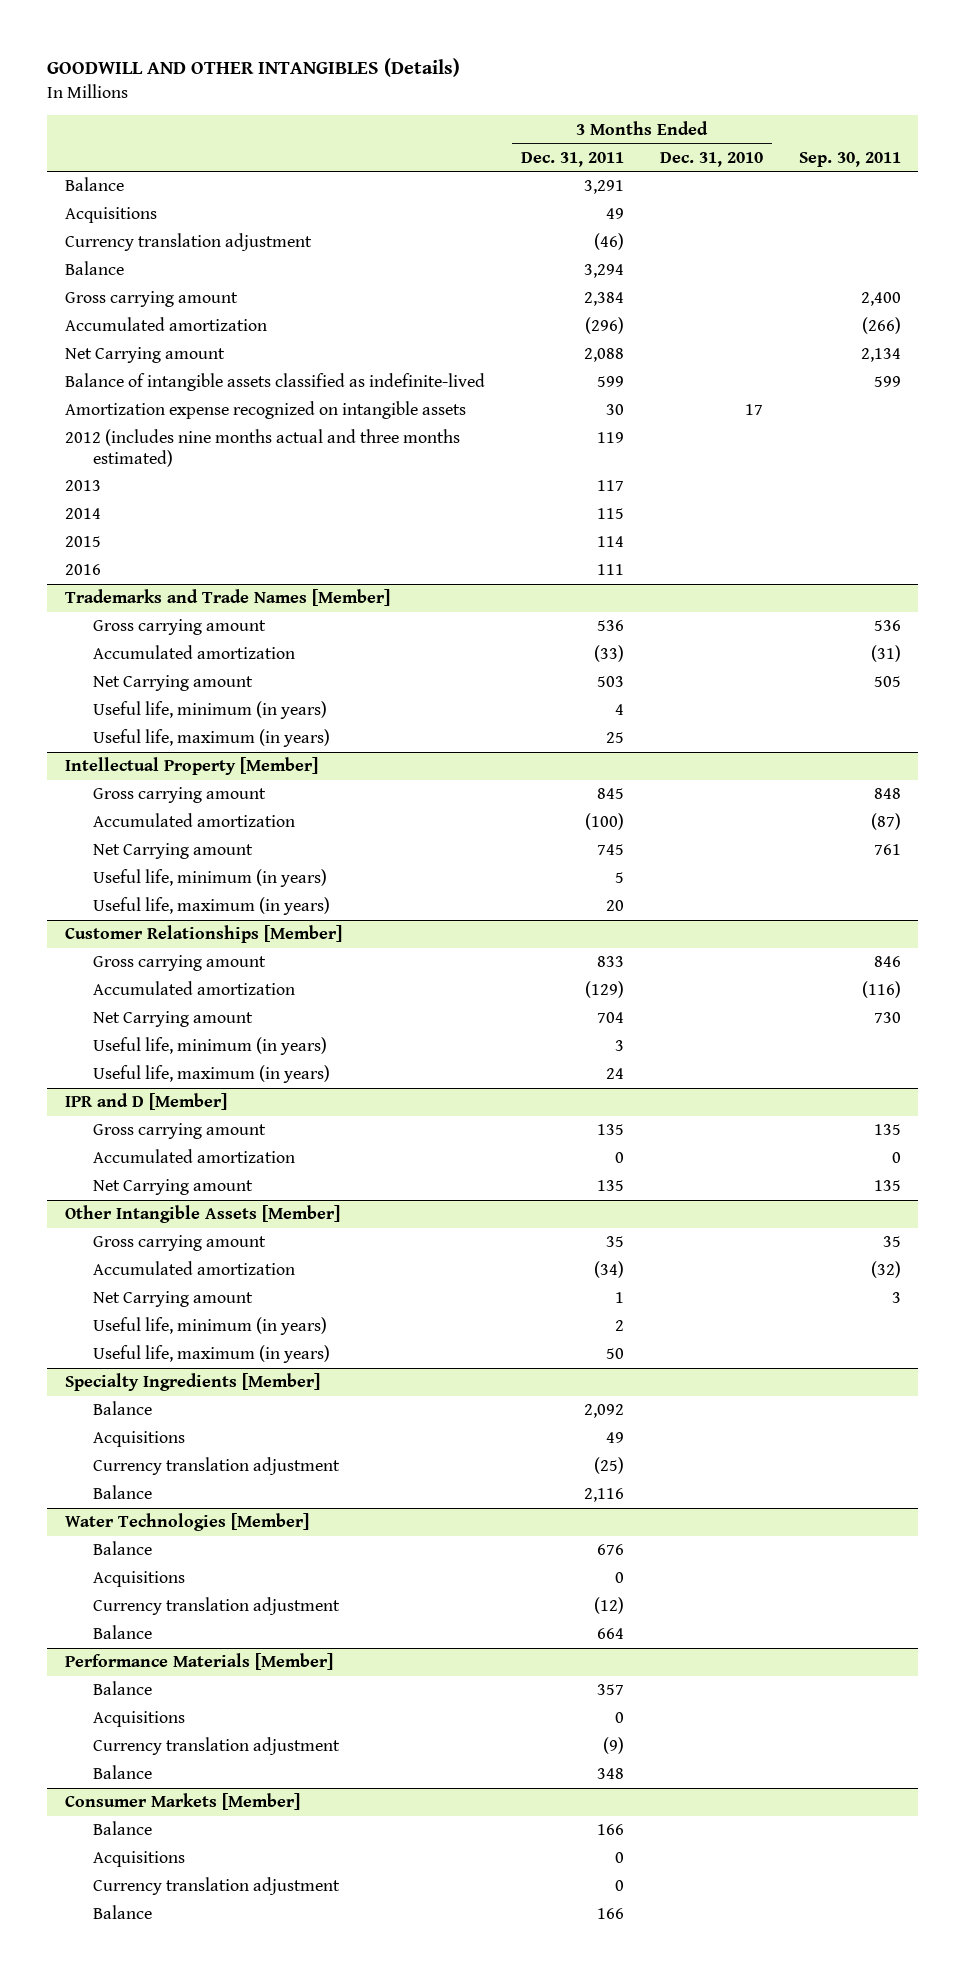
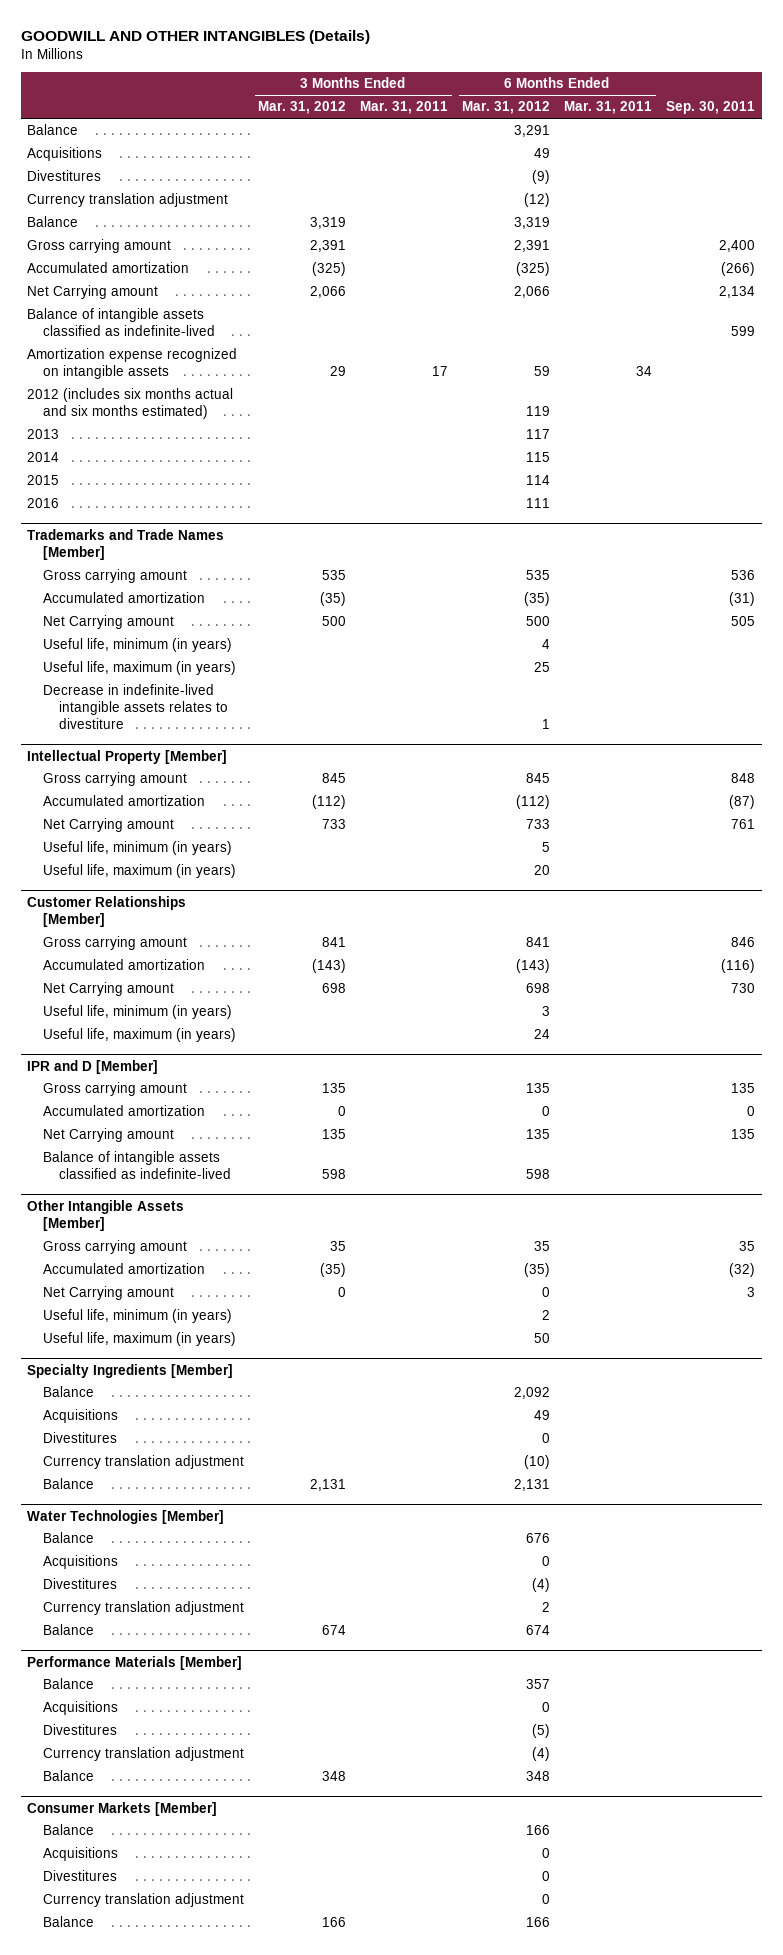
- | 3 Months Ended Dec. 31, 2011 | 3 Months Ended Dec. 31, 2010 | Sep. 30, 2011
+ | 3 Months Ended Mar. 31, 2012 | 3 Months Ended Mar. 31, 2011 | 6 Months Ended Mar. 31, 2012 | 6 Months Ended Mar. 31, 2011 | Sep. 30, 2011
+ Divestitures | | | (9) | |
- 2012 (includes nine months actual and three months estimated) | 119 | |
+ 2012 (includes six months actual and six months estimated) | | | 119 | |
@ Trademarks and Trade Names [Member]
+ Decrease in indefinite-lived intangible assets relates to divestiture | | | 1 | |
@ IPR and D [Member]
+ Balance of intangible assets classified as indefinite-lived | 598 | | 598 | |
@ Specialty Ingredients [Member]
+ Divestitures | | | 0 | |
@ Water Technologies [Member]
+ Divestitures | | | (4) | |
@ Performance Materials [Member]
+ Divestitures | | | (5) | |
@ Consumer Markets [Member]
+ Divestitures | | | 0 | |

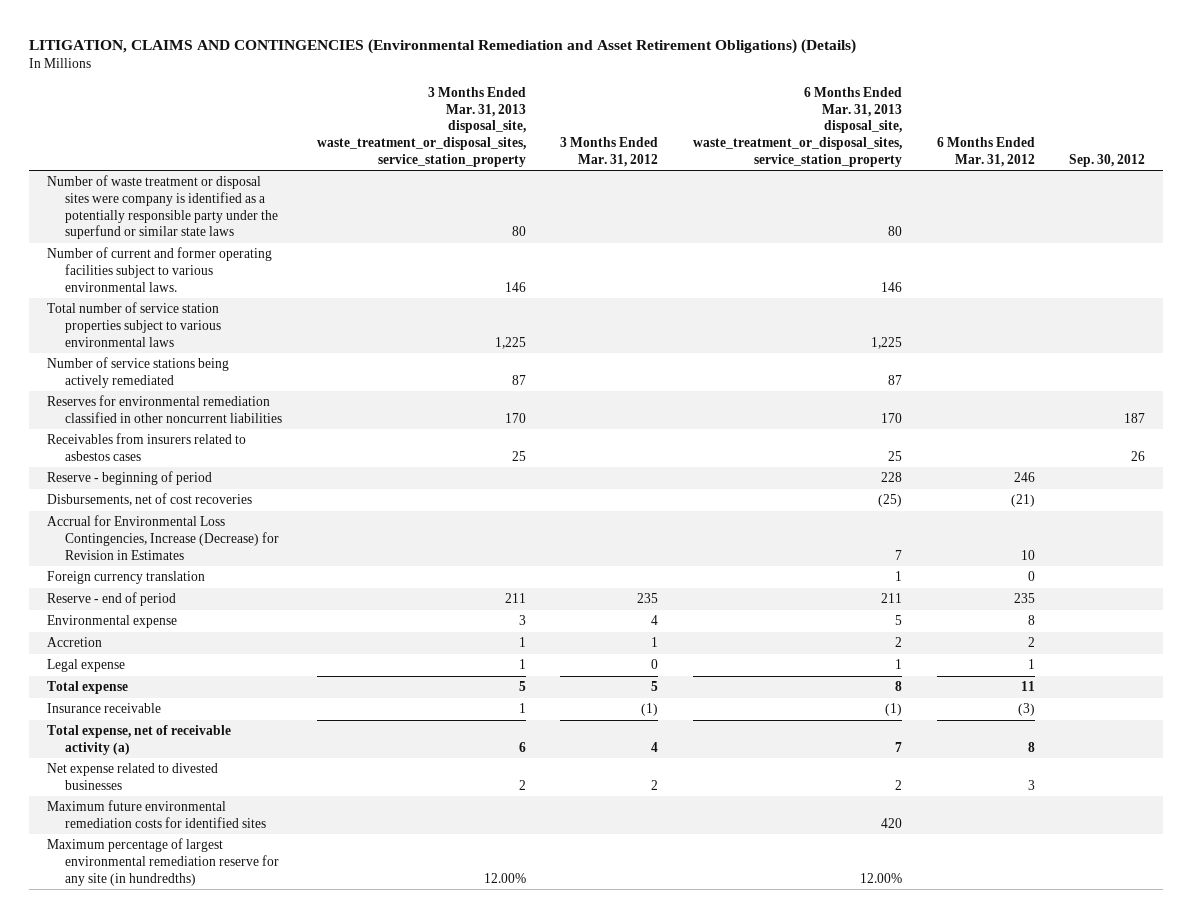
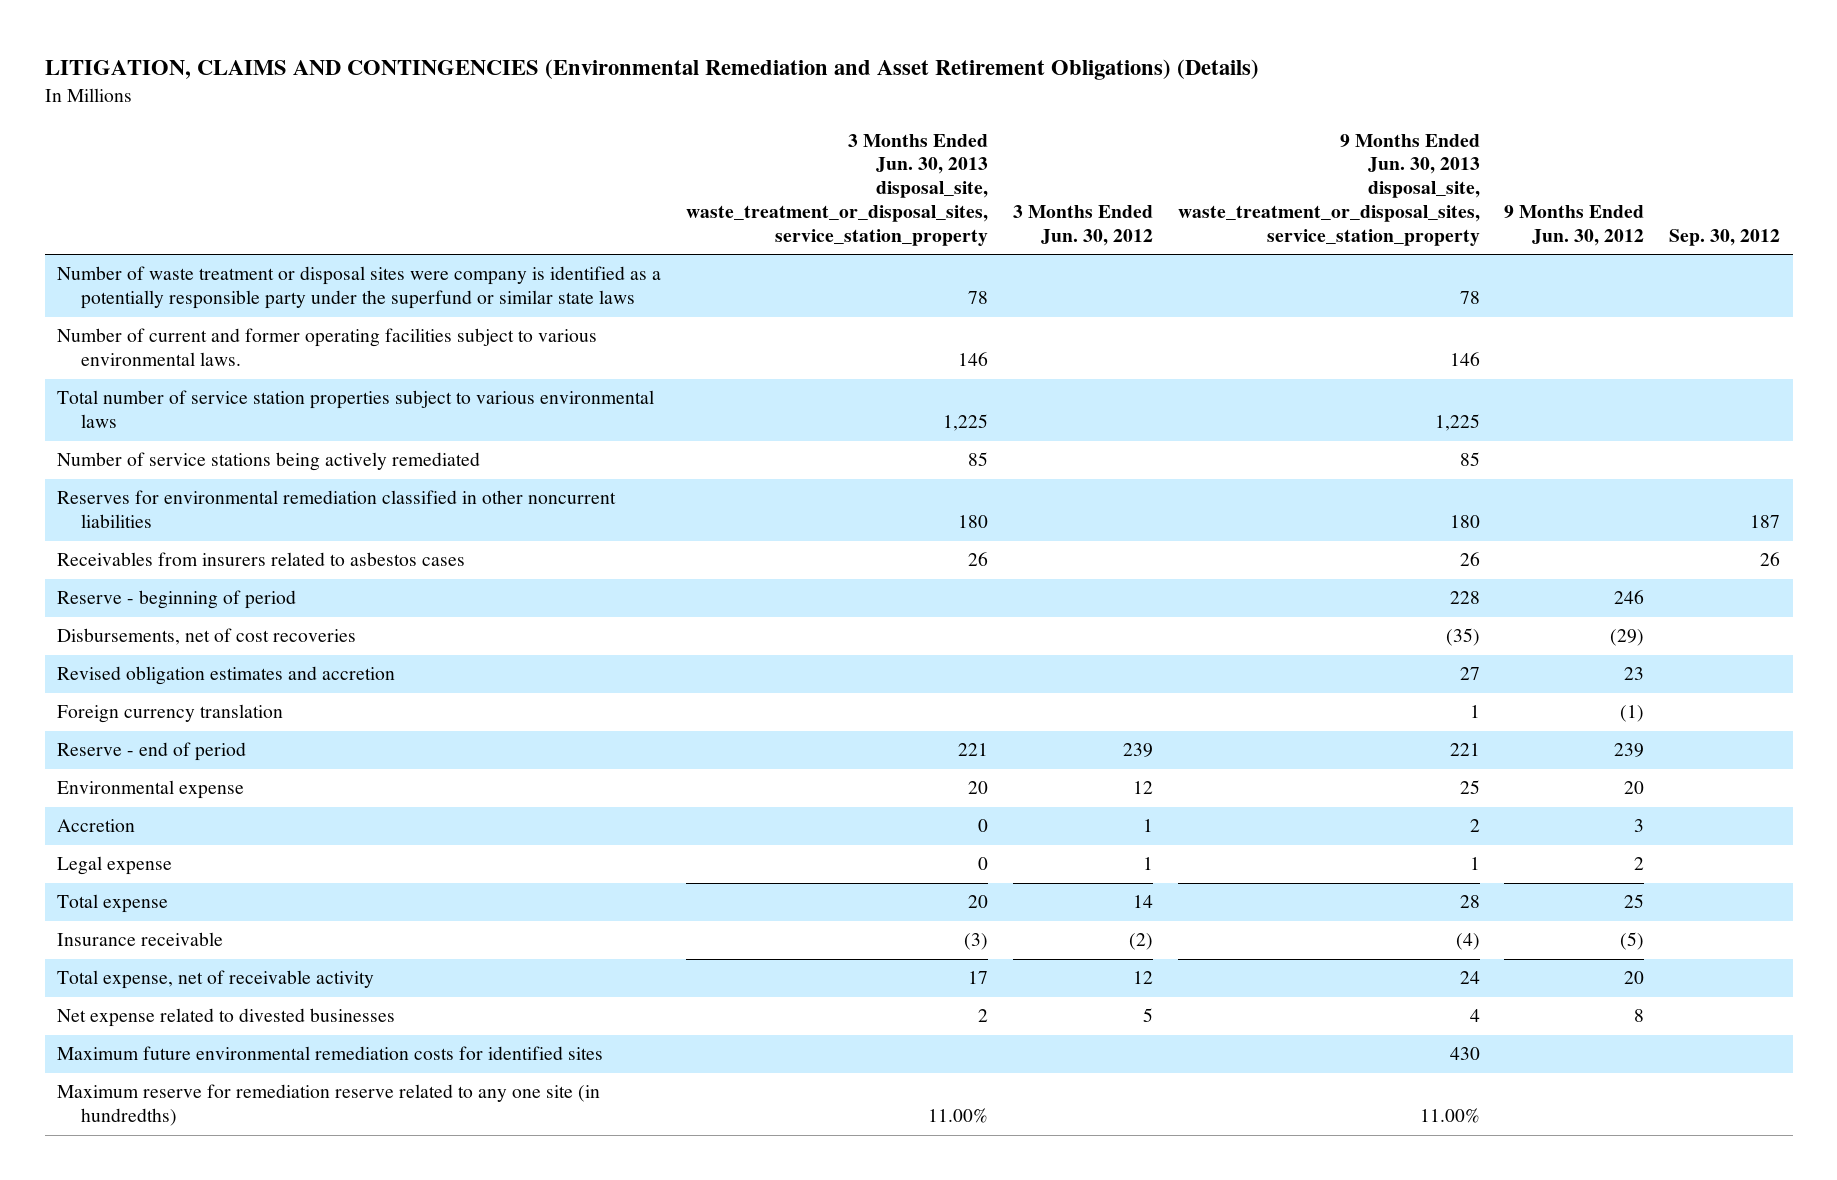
- | 3 Months Ended Mar. 31, 2013 disposal_site, waste_treatment_or_disposal_sites, service_station_property | 3 Months Ended Mar. 31, 2012 | 6 Months Ended Mar. 31, 2013 disposal_site, waste_treatment_or_disposal_sites, service_station_property | 6 Months Ended Mar. 31, 2012 | Sep. 30, 2012
+ | 3 Months Ended Jun. 30, 2013 disposal_site, waste_treatment_or_disposal_sites, service_station_property | 3 Months Ended Jun. 30, 2012 | 9 Months Ended Jun. 30, 2013 disposal_site, waste_treatment_or_disposal_sites, service_station_property | 9 Months Ended Jun. 30, 2012 | Sep. 30, 2012
- Accrual for Environmental Loss Contingencies, Increase (Decrease) for Revision in Estimates | | | 7 | 10 |
+ Revised obligation estimates and accretion | | | 27 | 23 |
- Total expense, net of receivable activity (a) | 6 | 4 | 7 | 8 |
+ Total expense, net of receivable activity | 17 | 12 | 24 | 20 |
- Maximum percentage of largest environmental remediation reserve for any site (in hundredths) | 12.00% | | 12.00% | |
+ Maximum reserve for remediation reserve related to any one site (in hundredths) | 11.00% | | 11.00% | |

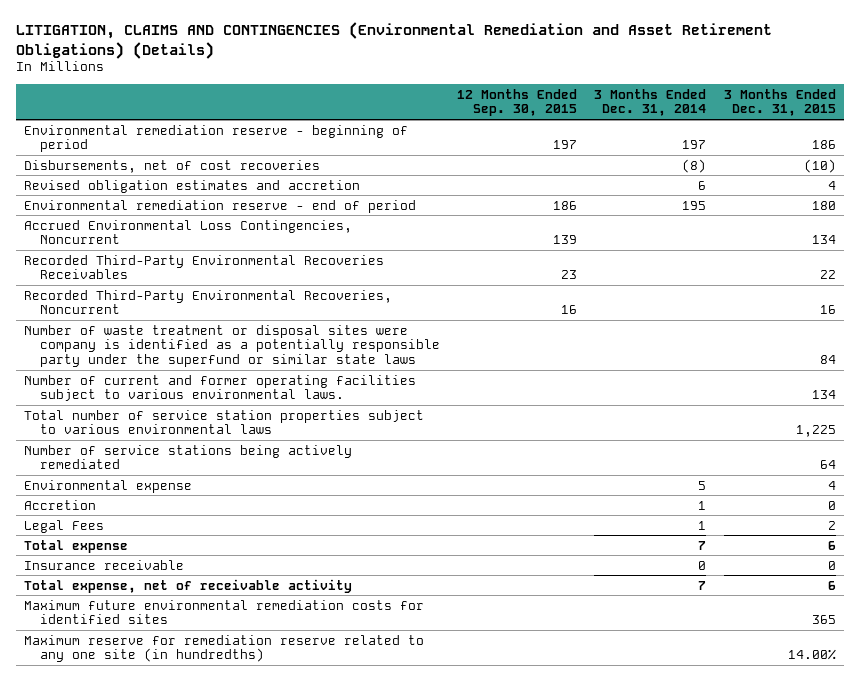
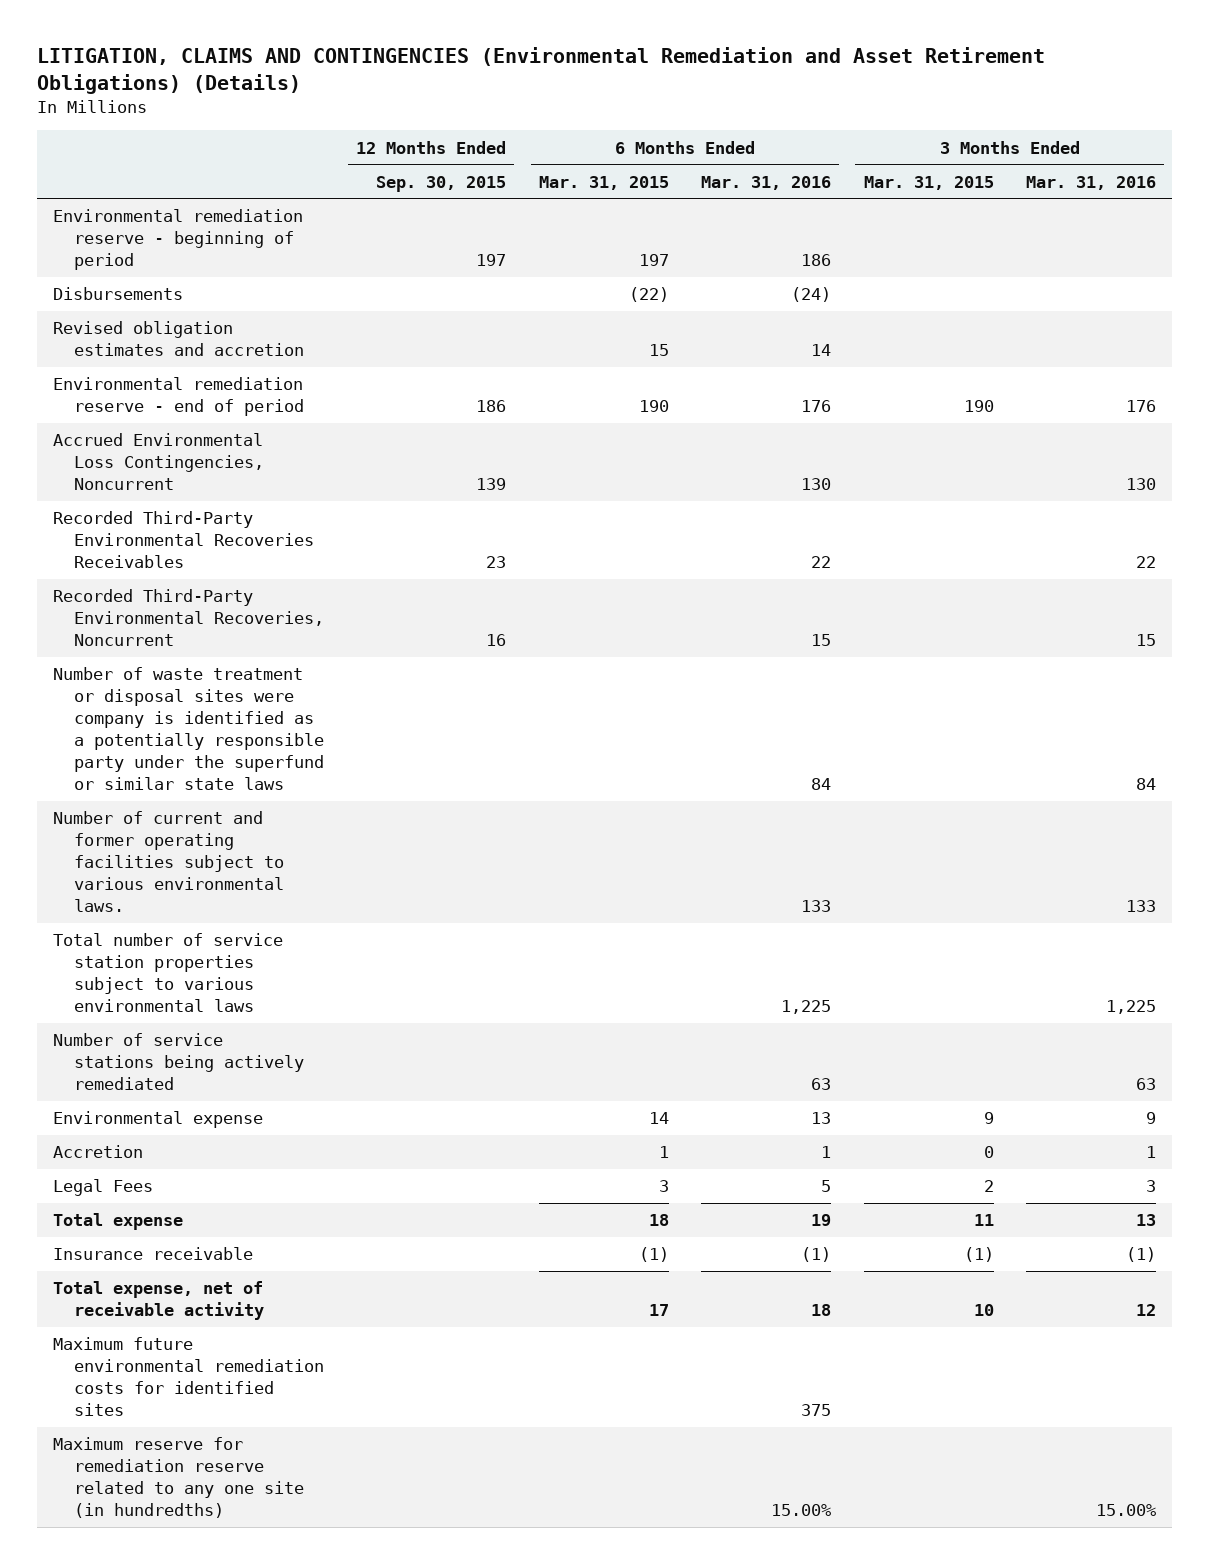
- | 12 Months Ended Sep. 30, 2015 | 3 Months Ended Dec. 31, 2014 | 3 Months Ended Dec. 31, 2015
+ | 12 Months Ended Sep. 30, 2015 | 6 Months Ended Mar. 31, 2015 | 6 Months Ended Mar. 31, 2016 | 3 Months Ended Mar. 31, 2015 | 3 Months Ended Mar. 31, 2016
- Disbursements, net of cost recoveries | | (8) | (10)
+ Disbursements | | (22) | (24) | |

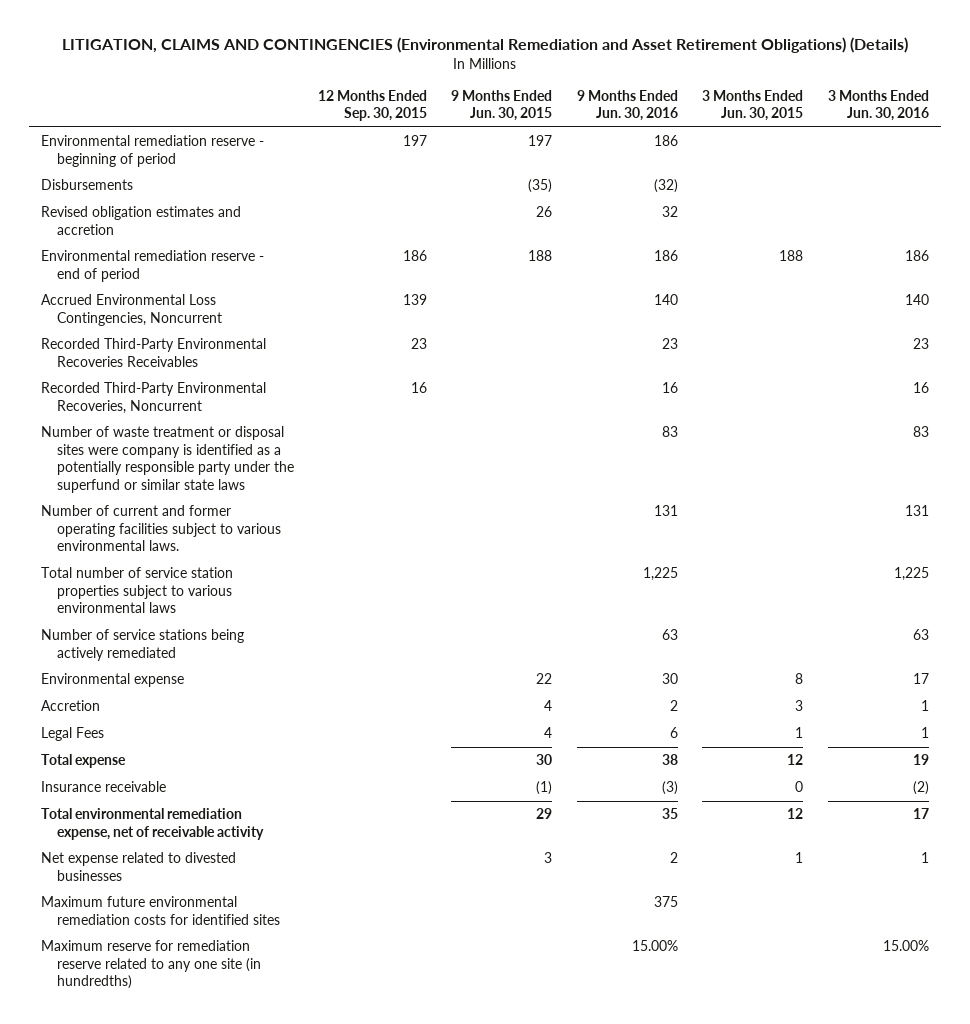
- | 12 Months Ended Sep. 30, 2015 | 6 Months Ended Mar. 31, 2015 | 6 Months Ended Mar. 31, 2016 | 3 Months Ended Mar. 31, 2015 | 3 Months Ended Mar. 31, 2016
+ | 12 Months Ended Sep. 30, 2015 | 9 Months Ended Jun. 30, 2015 | 9 Months Ended Jun. 30, 2016 | 3 Months Ended Jun. 30, 2015 | 3 Months Ended Jun. 30, 2016
- Total expense, net of receivable activity | | 17 | 18 | 10 | 12
+ Total environmental remediation expense, net of receivable activity | | 29 | 35 | 12 | 17
+ Net expense related to divested businesses | | 3 | 2 | 1 | 1

